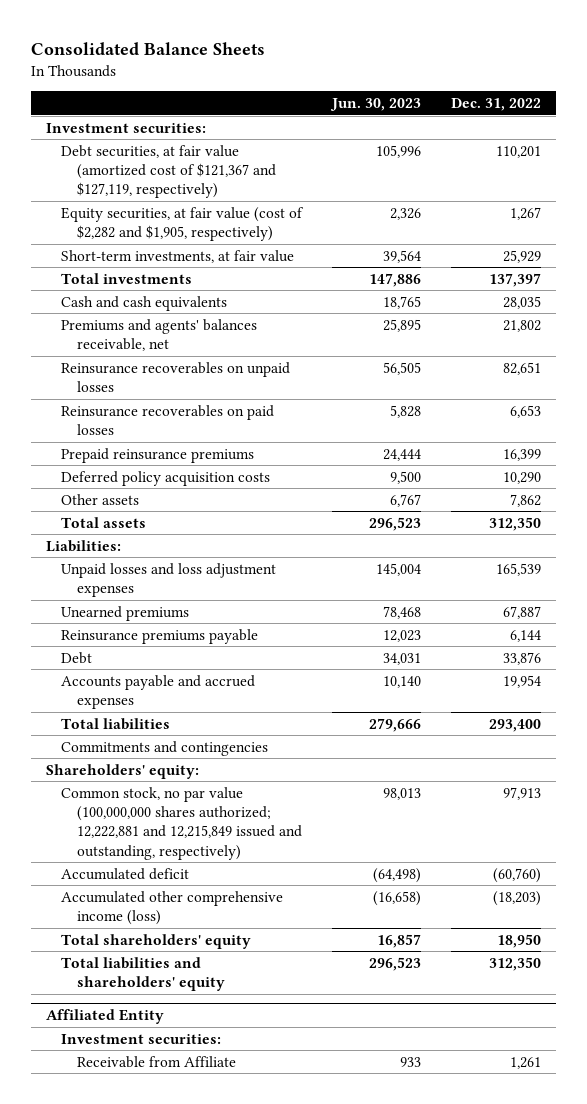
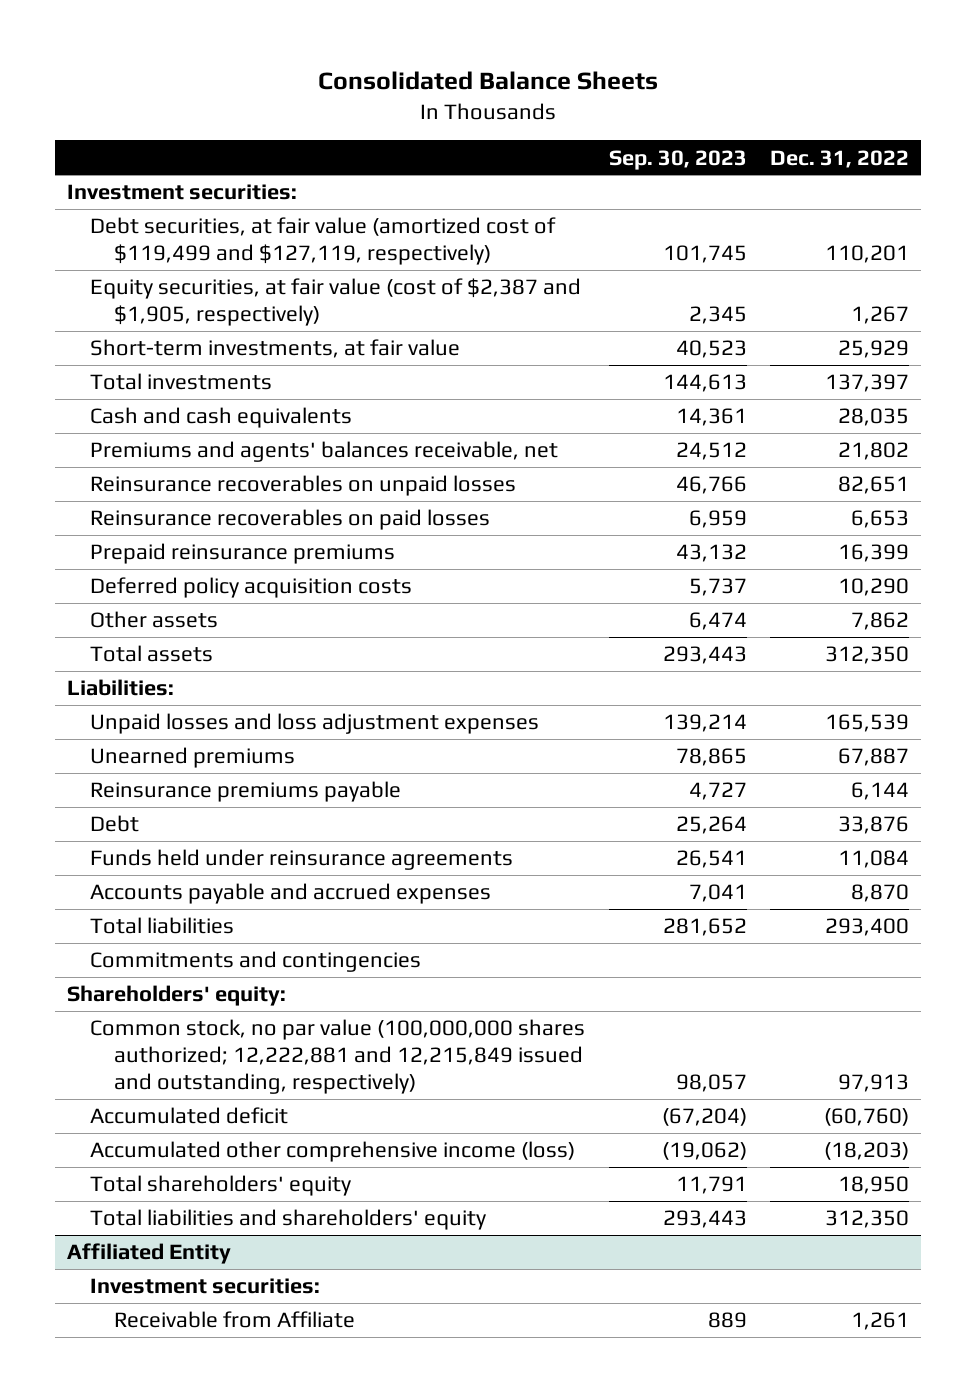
- | Jun. 30, 2023 | Dec. 31, 2022
+ | Sep. 30, 2023 | Dec. 31, 2022
- Debt securities, at fair value (amortized cost of $121,367 and $127,119, respectively) | 105,996 | 110,201
- Equity securities, at fair value (cost of $2,282 and $1,905, respectively) | 2,326 | 1,267
+ Debt securities, at fair value (amortized cost of $119,499 and $127,119, respectively) | 101,745 | 110,201
+ Equity securities, at fair value (cost of $2,387 and $1,905, respectively) | 2,345 | 1,267
- Accounts payable and accrued expenses | 10,140 | 19,954
+ Funds held under reinsurance agreements | 26,541 | 11,084
+ Accounts payable and accrued expenses | 7,041 | 8,870

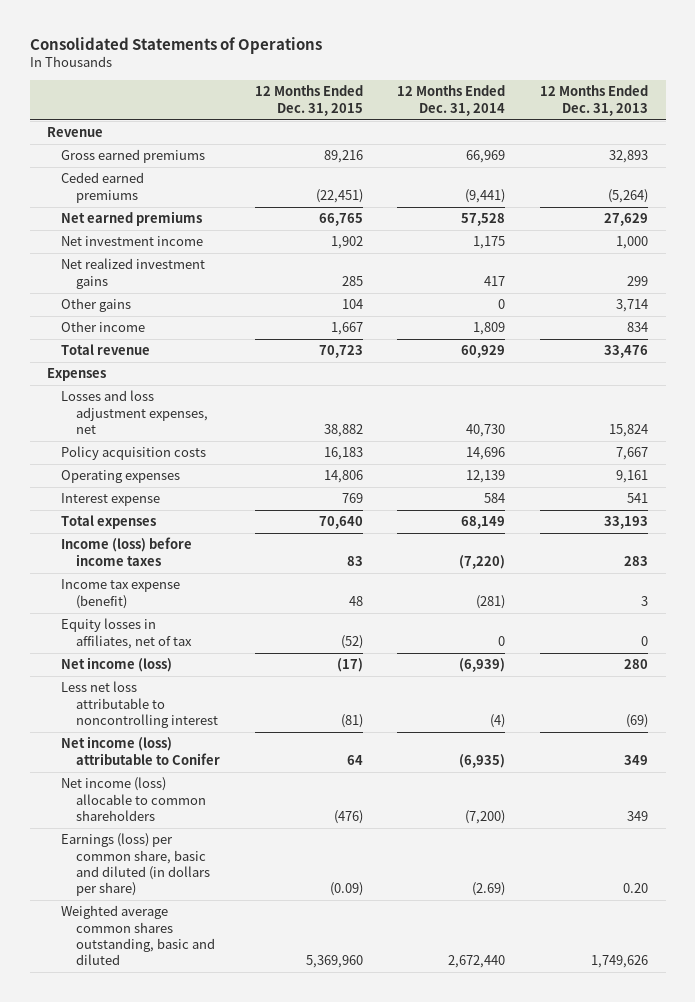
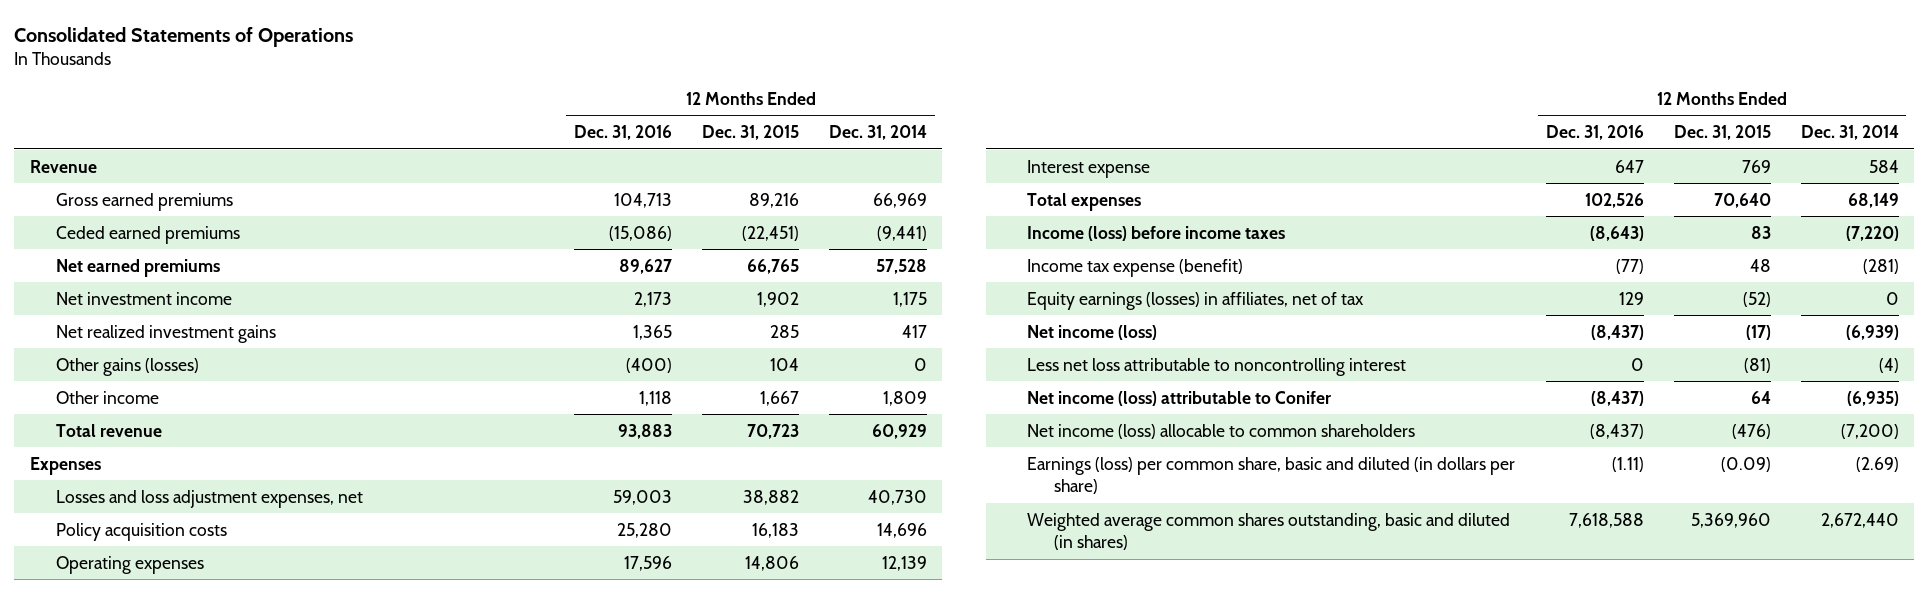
- | 12 Months Ended Dec. 31, 2015 | 12 Months Ended Dec. 31, 2014 | 12 Months Ended Dec. 31, 2013
+ | 12 Months Ended Dec. 31, 2016 | 12 Months Ended Dec. 31, 2015 | 12 Months Ended Dec. 31, 2014
- Other gains | 104 | 0 | 3,714
+ Other gains (losses) | (400) | 104 | 0
- Equity losses in affiliates, net of tax | (52) | 0 | 0
+ Equity earnings (losses) in affiliates, net of tax | 129 | (52) | 0
- Weighted average common shares outstanding, basic and diluted | 5,369,960 | 2,672,440 | 1,749,626
+ Weighted average common shares outstanding, basic and diluted (in shares) | 7,618,588 | 5,369,960 | 2,672,440

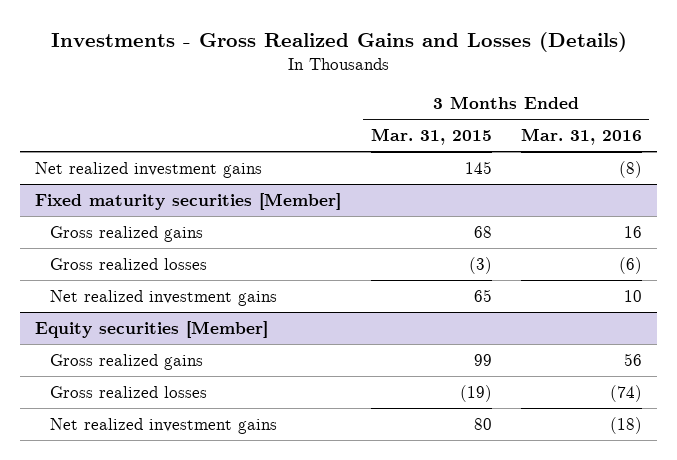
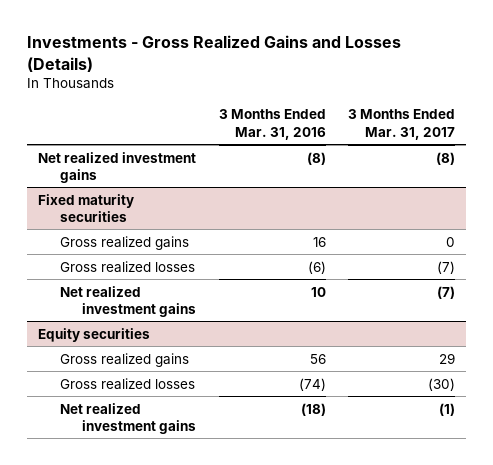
- | 3 Months Ended Mar. 31, 2015 | 3 Months Ended Mar. 31, 2016
+ | 3 Months Ended Mar. 31, 2016 | 3 Months Ended Mar. 31, 2017
- Fixed maturity securities [Member]
+ Fixed maturity securities
- Equity securities [Member]
+ Equity securities

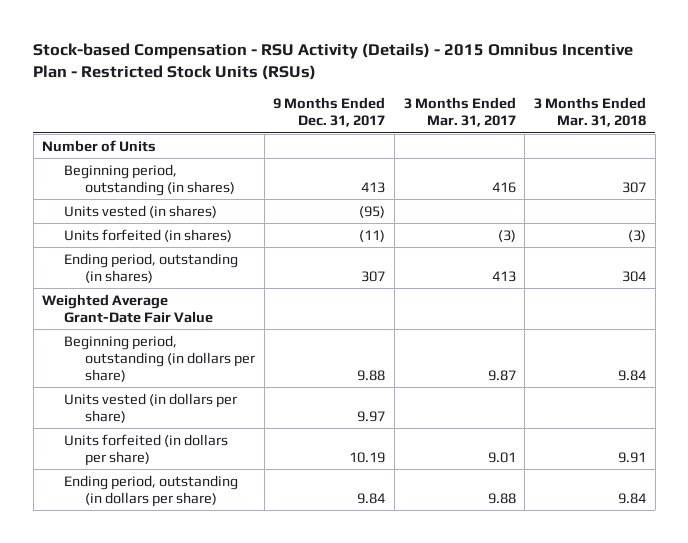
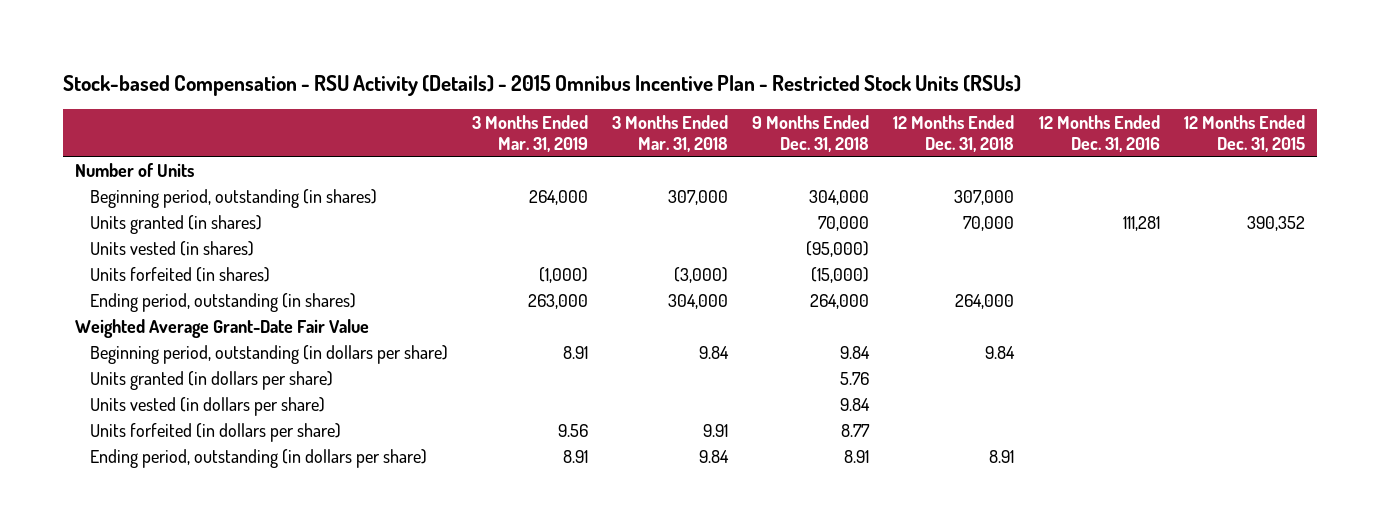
- | 9 Months Ended Dec. 31, 2017 | 3 Months Ended Mar. 31, 2017 | 3 Months Ended Mar. 31, 2018
+ | 3 Months Ended Mar. 31, 2019 | 3 Months Ended Mar. 31, 2018 | 9 Months Ended Dec. 31, 2018 | 12 Months Ended Dec. 31, 2018 | 12 Months Ended Dec. 31, 2016 | 12 Months Ended Dec. 31, 2015
- Beginning period, outstanding (in shares) | 413 | 416 | 307
+ Beginning period, outstanding (in shares) | 264,000 | 307,000 | 304,000 | 307,000 | |
+ Units granted (in shares) | | | 70,000 | 70,000 | 111,281 | 390,352
- Units forfeited (in shares) | (11) | (3) | (3)
- Ending period, outstanding (in shares) | 307 | 413 | 304
+ Units forfeited (in shares) | (1,000) | (3,000) | (15,000) | | |
+ Ending period, outstanding (in shares) | 263,000 | 304,000 | 264,000 | 264,000 | |
+ Units granted (in dollars per share) | | | 5.76 | | |

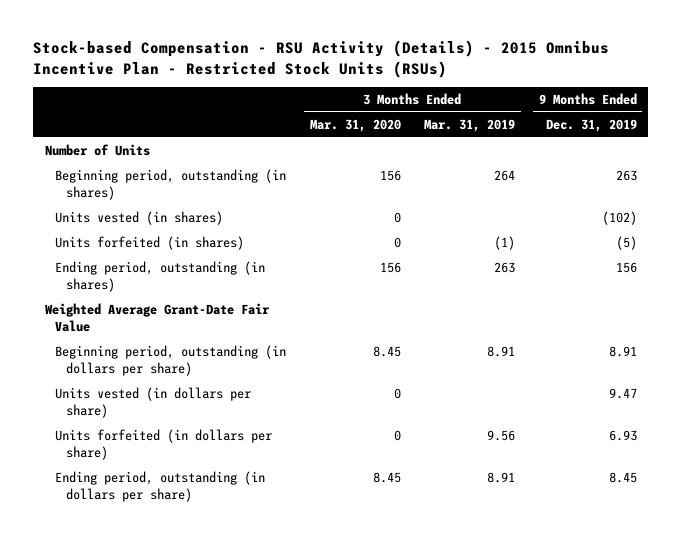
- | 3 Months Ended Mar. 31, 2019 | 3 Months Ended Mar. 31, 2018 | 9 Months Ended Dec. 31, 2018 | 12 Months Ended Dec. 31, 2018 | 12 Months Ended Dec. 31, 2016 | 12 Months Ended Dec. 31, 2015
+ | 3 Months Ended Mar. 31, 2020 | 3 Months Ended Mar. 31, 2019 | 9 Months Ended Dec. 31, 2019
- Beginning period, outstanding (in shares) | 264,000 | 307,000 | 304,000 | 307,000 | |
- Units granted (in shares) | | | 70,000 | 70,000 | 111,281 | 390,352
+ Beginning period, outstanding (in shares) | 156 | 264 | 263
- Units forfeited (in shares) | (1,000) | (3,000) | (15,000) | | |
- Ending period, outstanding (in shares) | 263,000 | 304,000 | 264,000 | 264,000 | |
+ Units forfeited (in shares) | 0 | (1) | (5)
+ Ending period, outstanding (in shares) | 156 | 263 | 156
- Units granted (in dollars per share) | | | 5.76 | | |

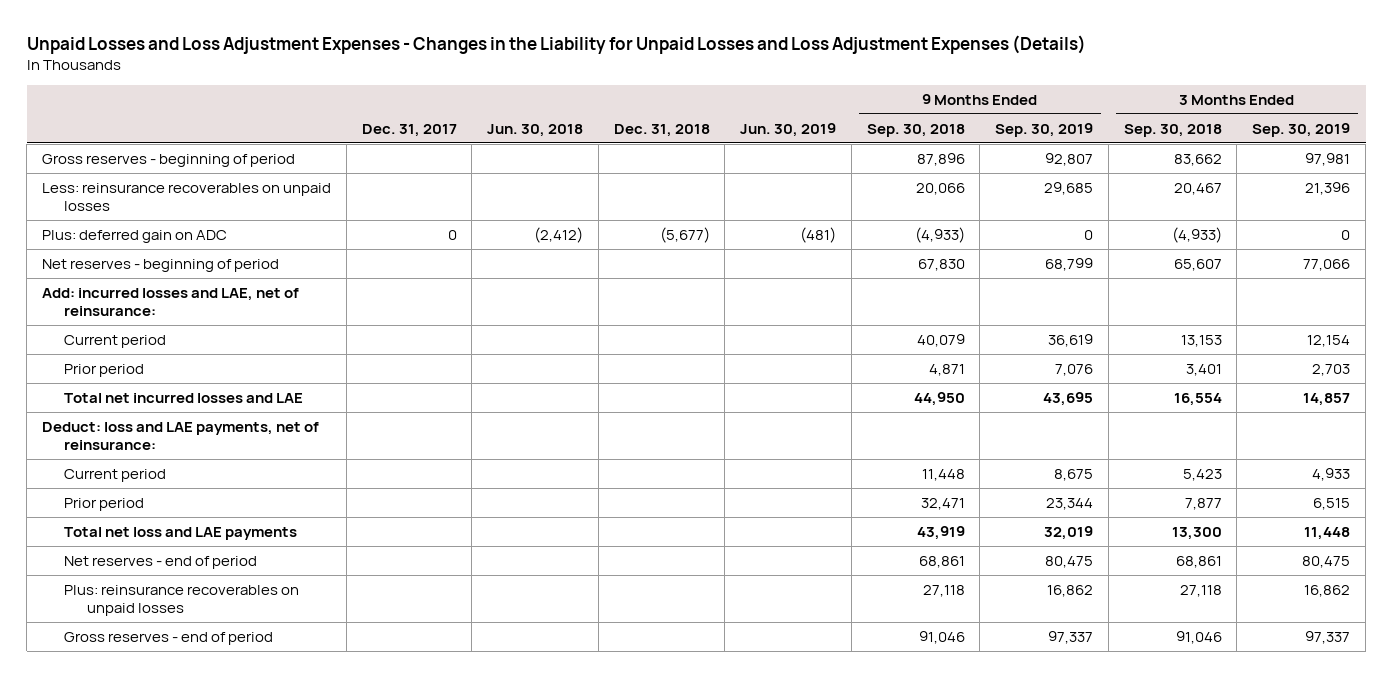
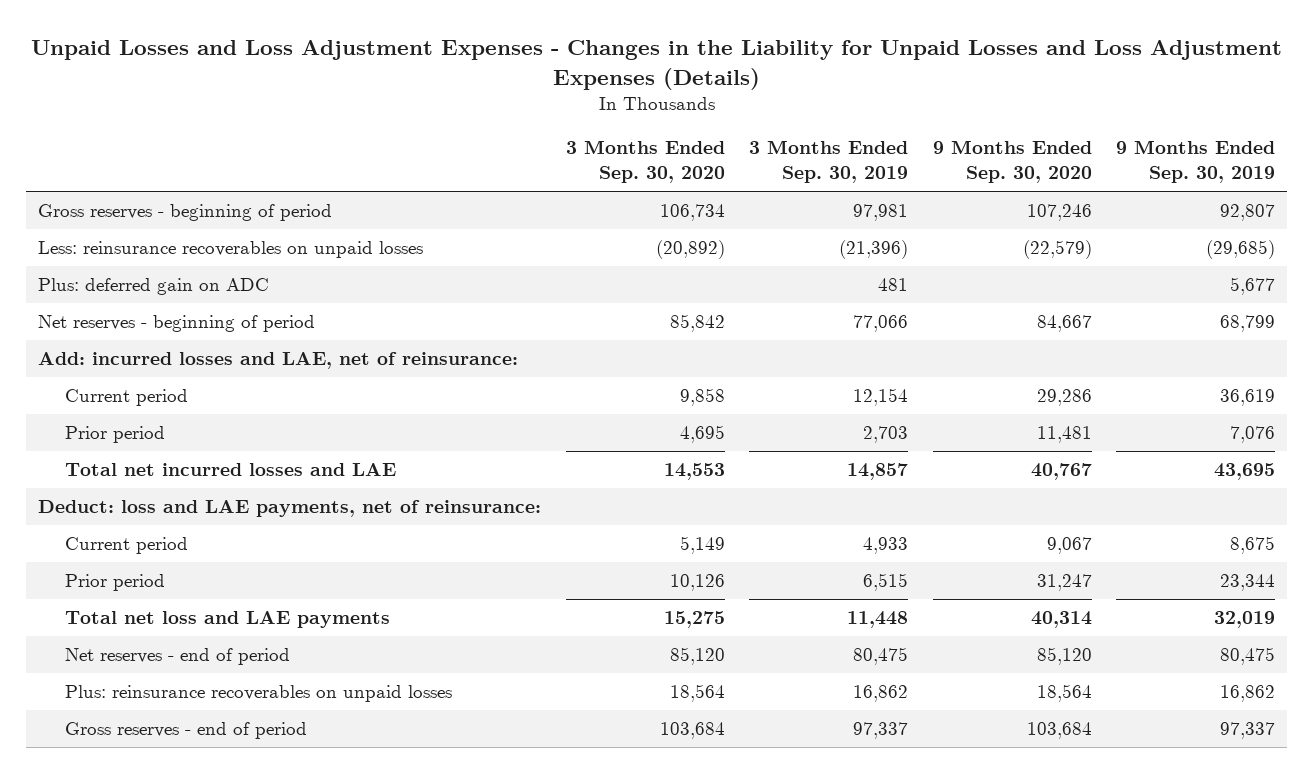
- | Dec. 31, 2017 | Jun. 30, 2018 | Dec. 31, 2018 | Jun. 30, 2019 | 9 Months Ended Sep. 30, 2018 | 9 Months Ended Sep. 30, 2019 | 3 Months Ended Sep. 30, 2018 | 3 Months Ended Sep. 30, 2019
+ | 3 Months Ended Sep. 30, 2020 | 3 Months Ended Sep. 30, 2019 | 9 Months Ended Sep. 30, 2020 | 9 Months Ended Sep. 30, 2019
- Less: reinsurance recoverables on unpaid losses | | | | | 20,066 | 29,685 | 20,467 | 21,396
- Plus: deferred gain on ADC | 0 | (2,412) | (5,677) | (481) | (4,933) | 0 | (4,933) | 0
+ Less: reinsurance recoverables on unpaid losses | (20,892) | (21,396) | (22,579) | (29,685)
+ Plus: deferred gain on ADC | | 481 | | 5,677

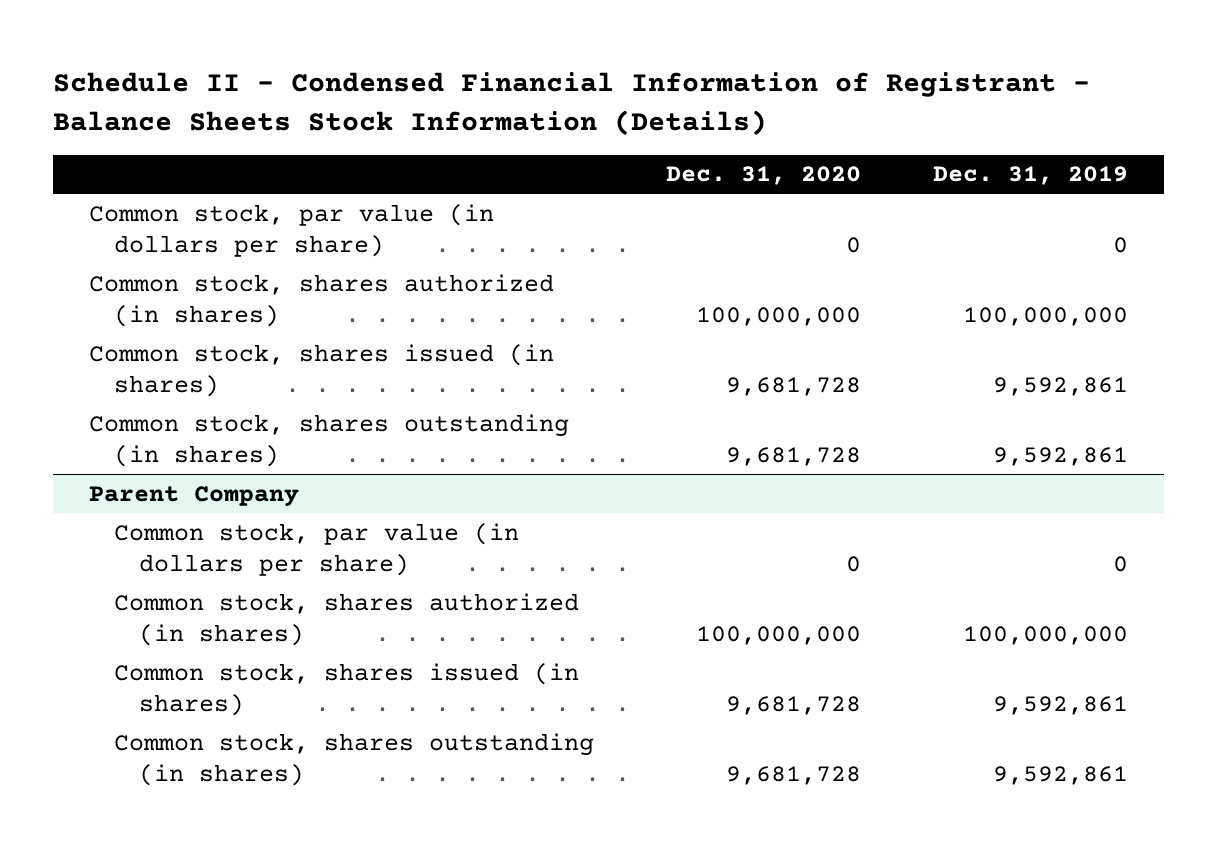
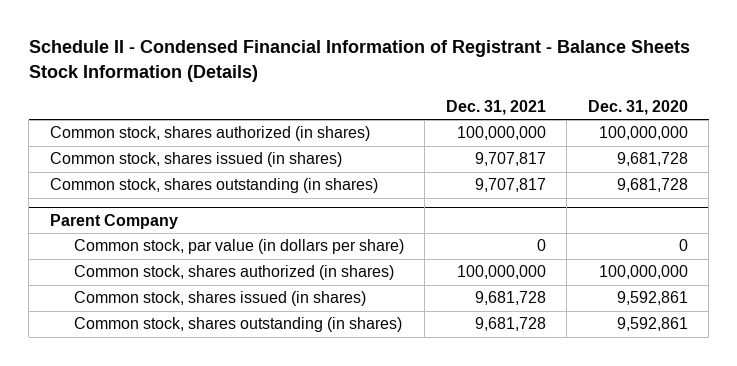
- | Dec. 31, 2020 | Dec. 31, 2019
+ | Dec. 31, 2021 | Dec. 31, 2020
- Common stock, par value (in dollars per share) | 0 | 0
@ Parent Company
- Common stock, shares issued (in shares) | 9,681,728 | 9,592,861
- Common stock, shares outstanding (in shares) | 9,681,728 | 9,592,861
+ Common stock, shares issued (in shares) | 9,681,728 | 9,592,861
+ Common stock, shares outstanding (in shares) | 9,681,728 | 9,592,861

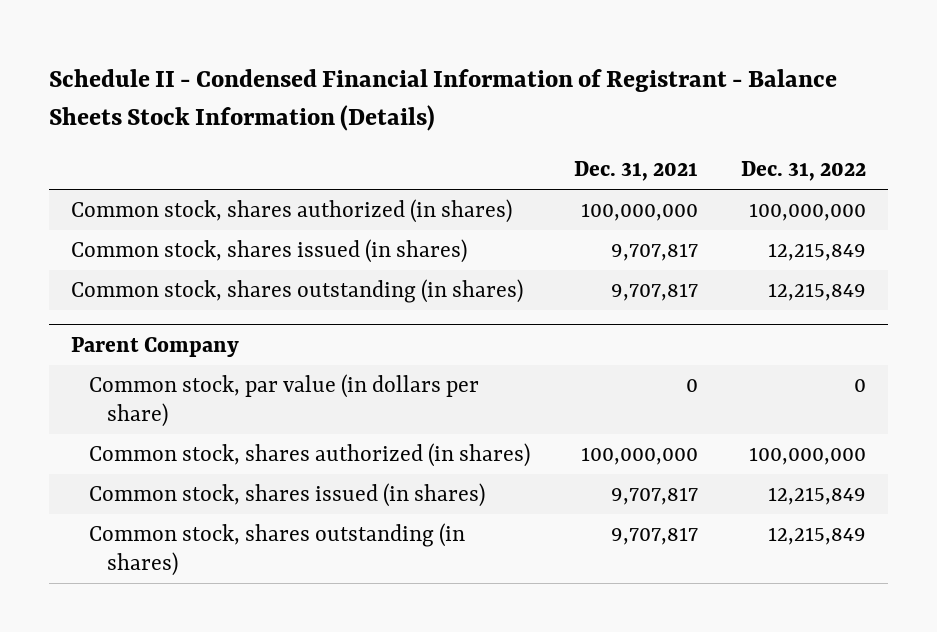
- | Dec. 31, 2021 | Dec. 31, 2020
+ | Dec. 31, 2021 | Dec. 31, 2022
@ Parent Company
- Common stock, shares issued (in shares) | 9,681,728 | 9,592,861
- Common stock, shares outstanding (in shares) | 9,681,728 | 9,592,861
+ Common stock, shares issued (in shares) | 9,707,817 | 12,215,849
+ Common stock, shares outstanding (in shares) | 9,707,817 | 12,215,849

